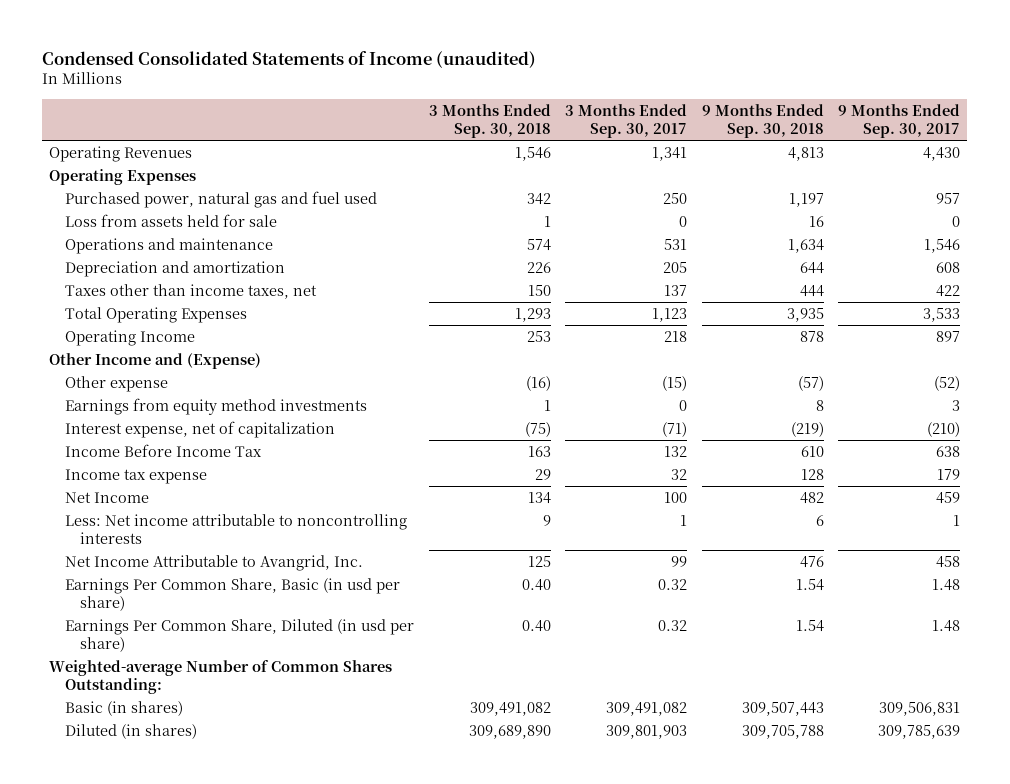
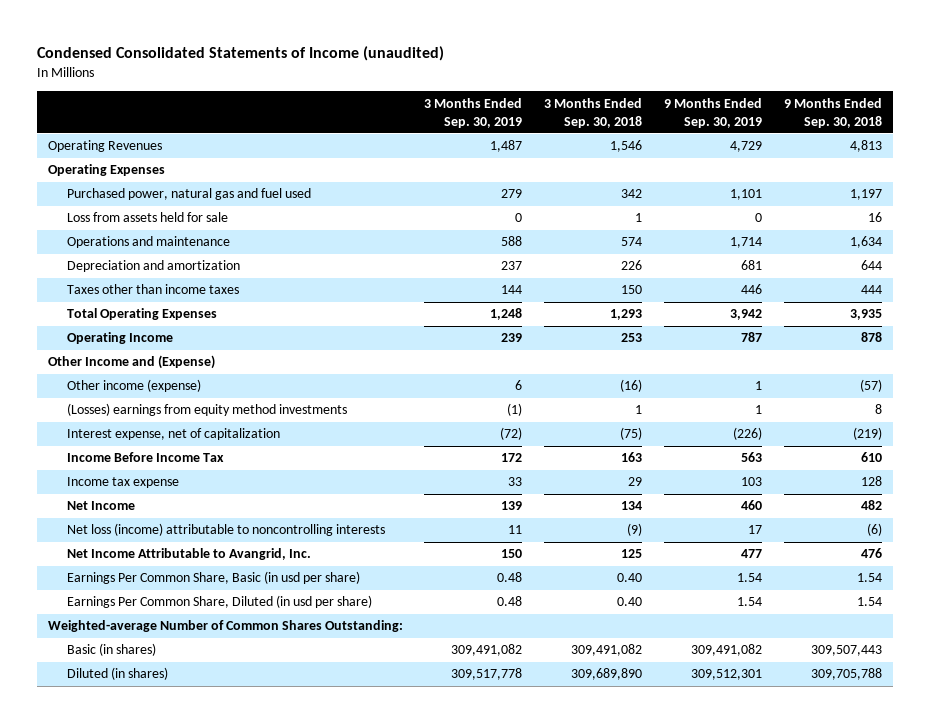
- | 3 Months Ended Sep. 30, 2018 | 3 Months Ended Sep. 30, 2017 | 9 Months Ended Sep. 30, 2018 | 9 Months Ended Sep. 30, 2017
+ | 3 Months Ended Sep. 30, 2019 | 3 Months Ended Sep. 30, 2018 | 9 Months Ended Sep. 30, 2019 | 9 Months Ended Sep. 30, 2018
- Taxes other than income taxes, net | 150 | 137 | 444 | 422
+ Taxes other than income taxes | 144 | 150 | 446 | 444
- Other expense | (16) | (15) | (57) | (52)
- Earnings from equity method investments | 1 | 0 | 8 | 3
+ Other income (expense) | 6 | (16) | 1 | (57)
+ (Losses) earnings from equity method investments | (1) | 1 | 1 | 8
- Less: Net income attributable to noncontrolling interests | 9 | 1 | 6 | 1
+ Net loss (income) attributable to noncontrolling interests | 11 | (9) | 17 | (6)

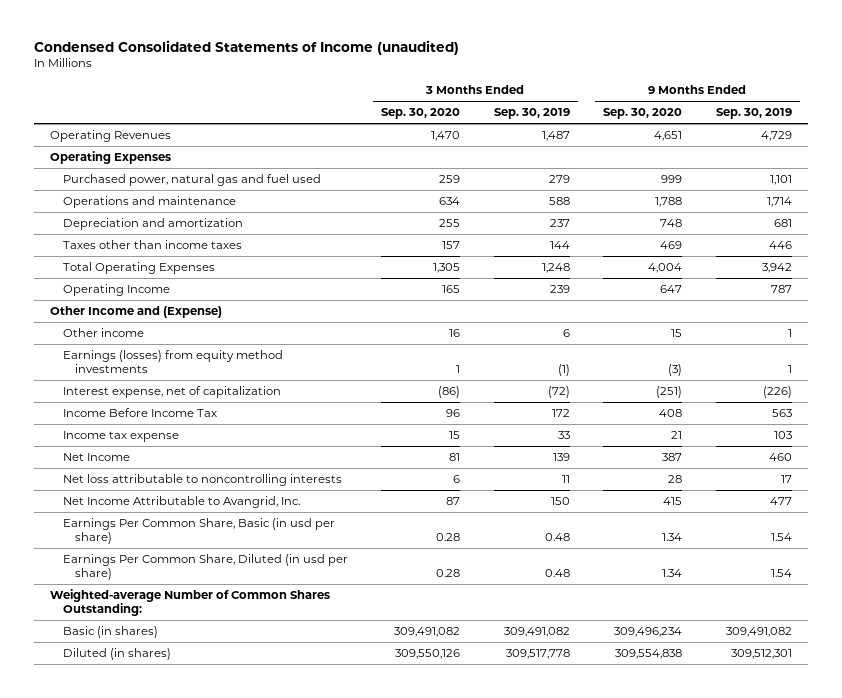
- | 3 Months Ended Sep. 30, 2019 | 3 Months Ended Sep. 30, 2018 | 9 Months Ended Sep. 30, 2019 | 9 Months Ended Sep. 30, 2018
+ | 3 Months Ended Sep. 30, 2020 | 3 Months Ended Sep. 30, 2019 | 9 Months Ended Sep. 30, 2020 | 9 Months Ended Sep. 30, 2019
- Loss from assets held for sale | 0 | 1 | 0 | 16
- Other income (expense) | 6 | (16) | 1 | (57)
- (Losses) earnings from equity method investments | (1) | 1 | 1 | 8
+ Other income | 16 | 6 | 15 | 1
+ Earnings (losses) from equity method investments | 1 | (1) | (3) | 1
- Net loss (income) attributable to noncontrolling interests | 11 | (9) | 17 | (6)
+ Net loss attributable to noncontrolling interests | 6 | 11 | 28 | 17

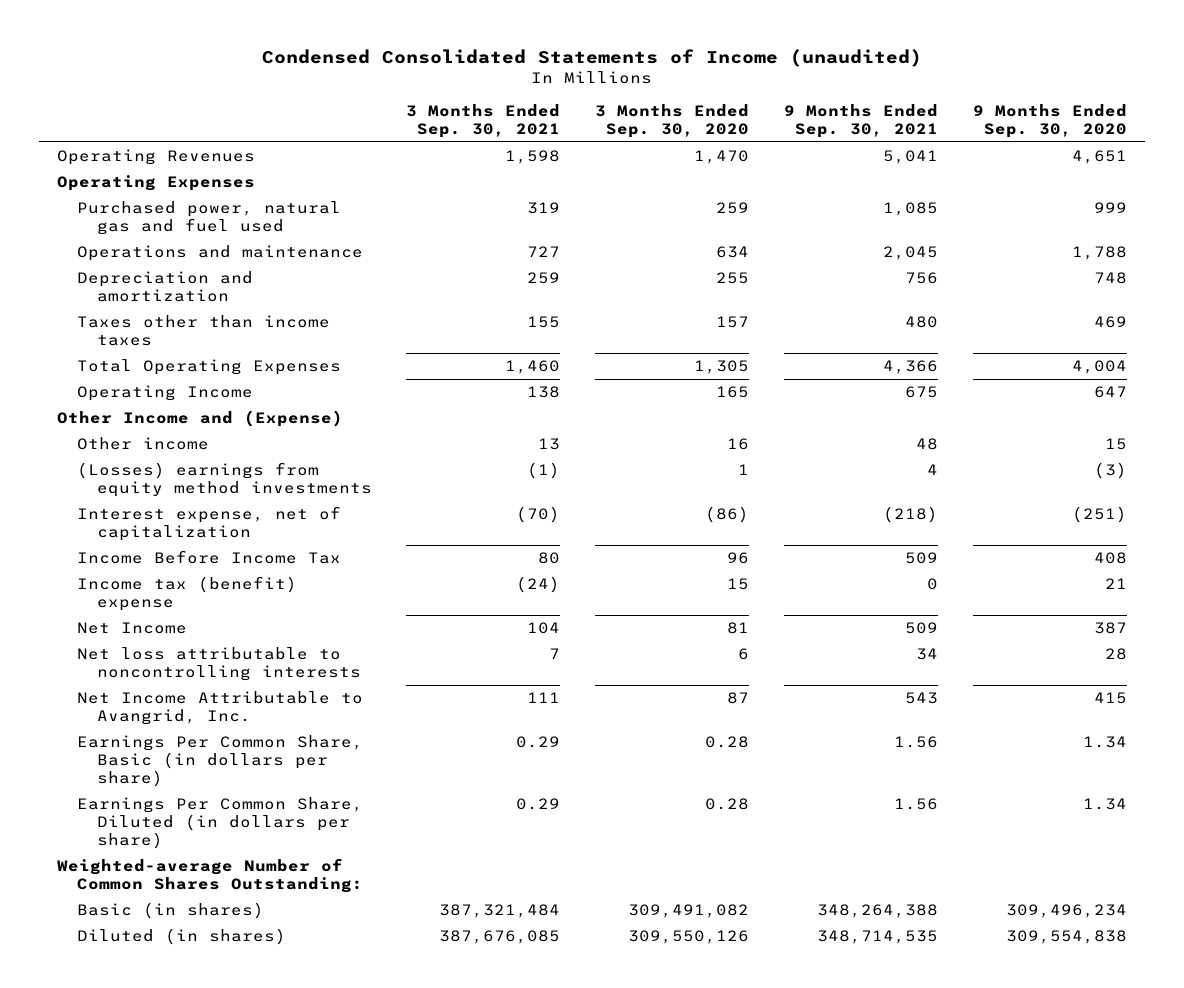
- | 3 Months Ended Sep. 30, 2020 | 3 Months Ended Sep. 30, 2019 | 9 Months Ended Sep. 30, 2020 | 9 Months Ended Sep. 30, 2019
+ | 3 Months Ended Sep. 30, 2021 | 3 Months Ended Sep. 30, 2020 | 9 Months Ended Sep. 30, 2021 | 9 Months Ended Sep. 30, 2020
- Earnings (losses) from equity method investments | 1 | (1) | (3) | 1
+ (Losses) earnings from equity method investments | (1) | 1 | 4 | (3)
- Income tax expense | 15 | 33 | 21 | 103
+ Income tax (benefit) expense | (24) | 15 | 0 | 21
- Earnings Per Common Share, Basic (in usd per share) | 0.28 | 0.48 | 1.34 | 1.54
- Earnings Per Common Share, Diluted (in usd per share) | 0.28 | 0.48 | 1.34 | 1.54
+ Earnings Per Common Share, Basic (in dollars per share) | 0.29 | 0.28 | 1.56 | 1.34
+ Earnings Per Common Share, Diluted (in dollars per share) | 0.29 | 0.28 | 1.56 | 1.34

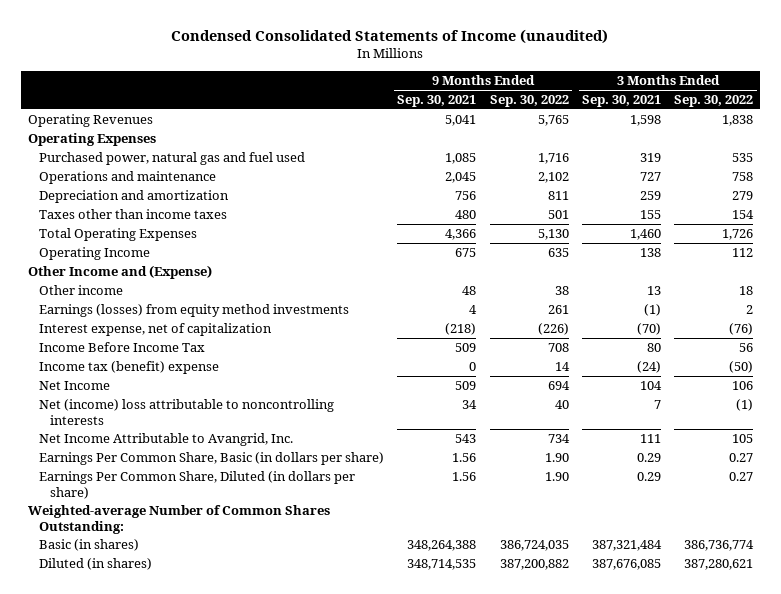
- | 3 Months Ended Sep. 30, 2021 | 3 Months Ended Sep. 30, 2020 | 9 Months Ended Sep. 30, 2021 | 9 Months Ended Sep. 30, 2020
+ | 9 Months Ended Sep. 30, 2021 | 9 Months Ended Sep. 30, 2022 | 3 Months Ended Sep. 30, 2021 | 3 Months Ended Sep. 30, 2022
- (Losses) earnings from equity method investments | (1) | 1 | 4 | (3)
+ Earnings (losses) from equity method investments | 4 | 261 | (1) | 2
- Net loss attributable to noncontrolling interests | 7 | 6 | 34 | 28
+ Net (income) loss attributable to noncontrolling interests | 34 | 40 | 7 | (1)

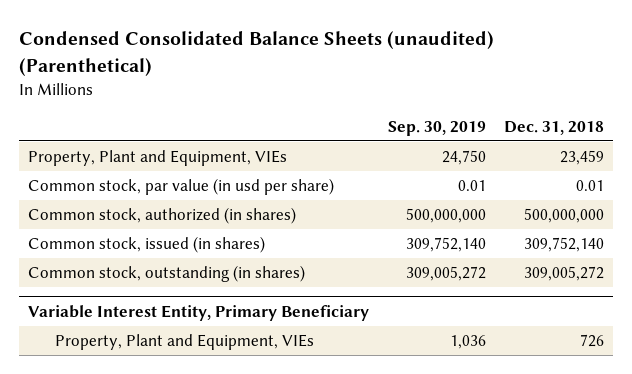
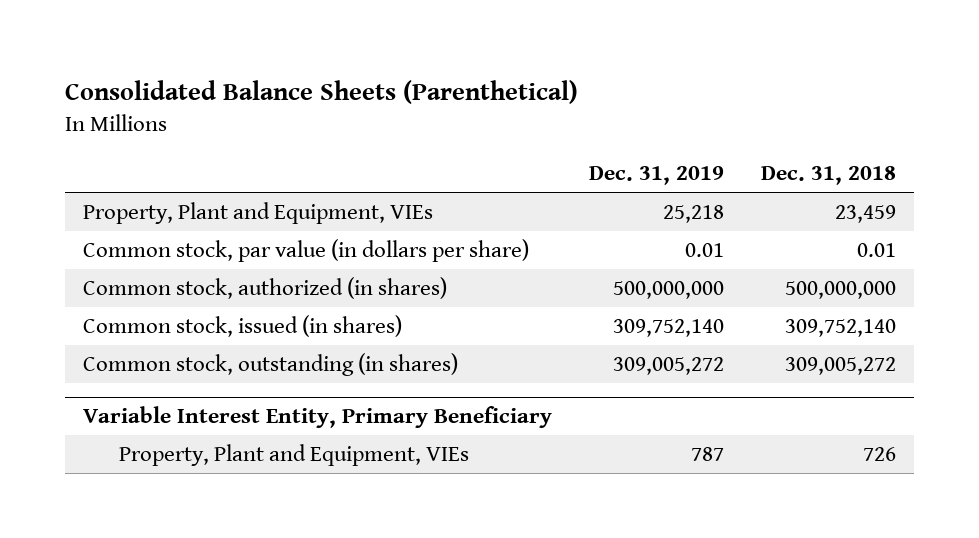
- Condensed Consolidated Balance Sheets (unaudited) (Parenthetical)
+ Consolidated Balance Sheets (Parenthetical)
- | Sep. 30, 2019 | Dec. 31, 2018
+ | Dec. 31, 2019 | Dec. 31, 2018
- Common stock, par value (in usd per share) | 0.01 | 0.01
+ Common stock, par value (in dollars per share) | 0.01 | 0.01

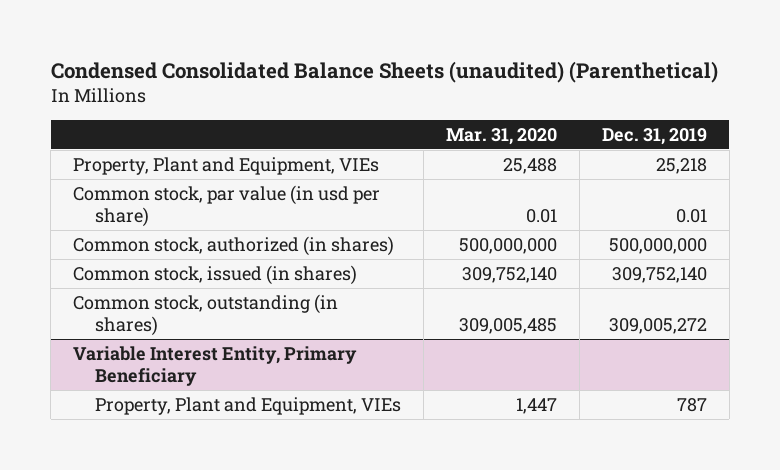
- Consolidated Balance Sheets (Parenthetical)
+ Condensed Consolidated Balance Sheets (unaudited) (Parenthetical)
- | Dec. 31, 2019 | Dec. 31, 2018
+ | Mar. 31, 2020 | Dec. 31, 2019
- Common stock, par value (in dollars per share) | 0.01 | 0.01
+ Common stock, par value (in usd per share) | 0.01 | 0.01

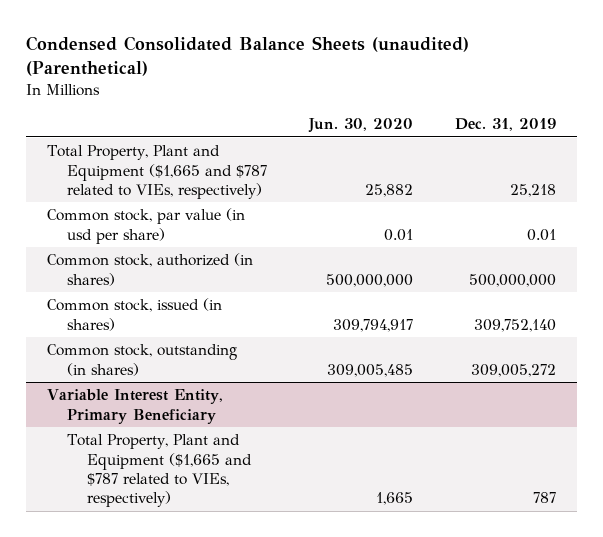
- | Mar. 31, 2020 | Dec. 31, 2019
+ | Jun. 30, 2020 | Dec. 31, 2019
- Property, Plant and Equipment, VIEs | 25,488 | 25,218
+ Total Property, Plant and Equipment ($1,665 and $787 related to VIEs, respectively) | 25,882 | 25,218
@ Variable Interest Entity, Primary Beneficiary
- Property, Plant and Equipment, VIEs | 1,447 | 787
+ Total Property, Plant and Equipment ($1,665 and $787 related to VIEs, respectively) | 1,665 | 787

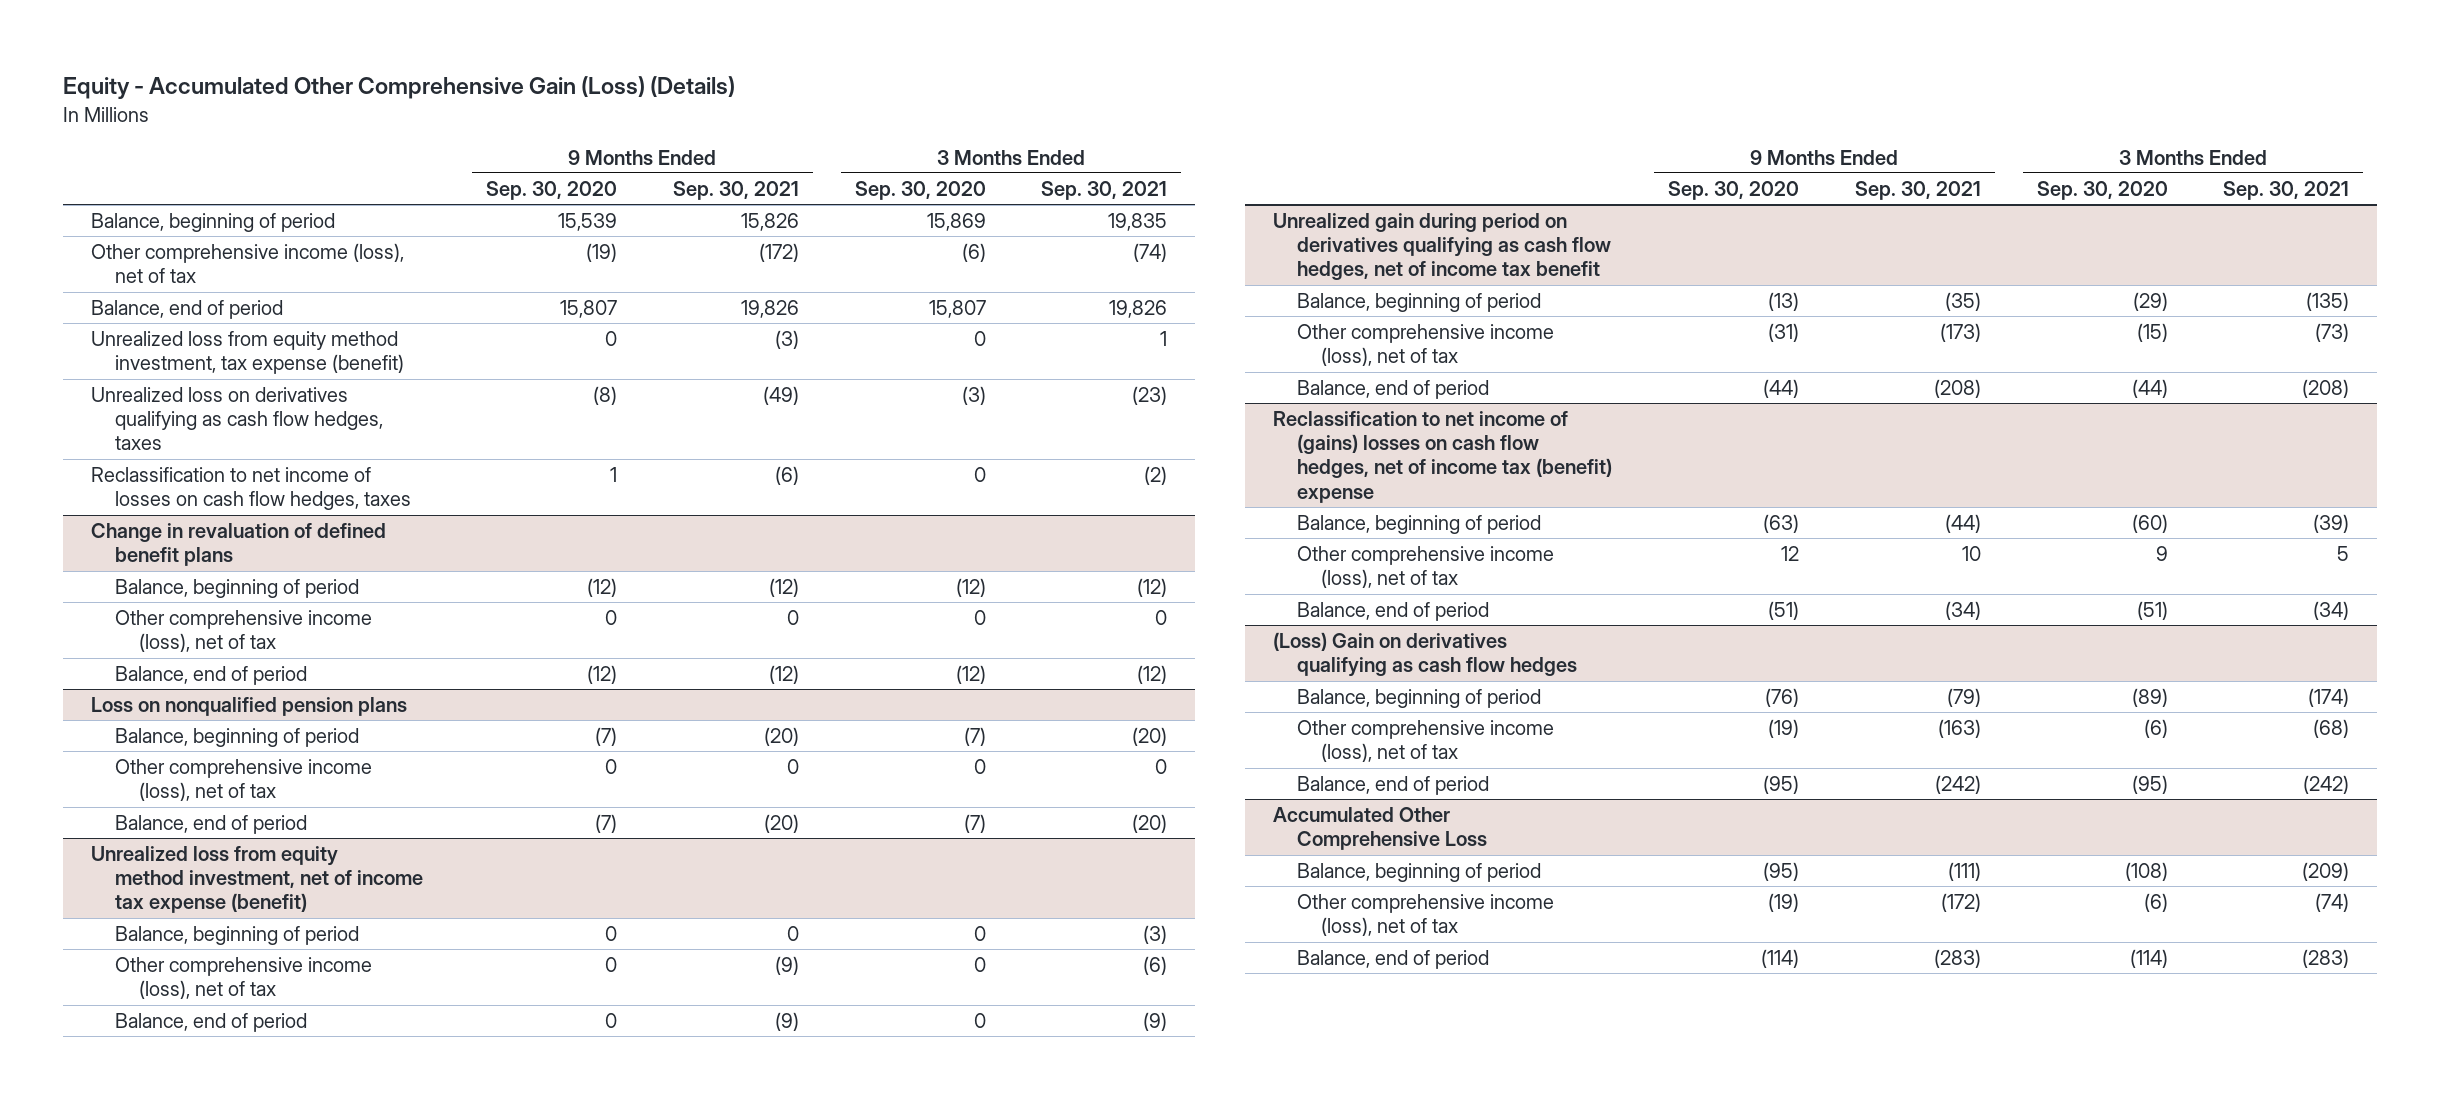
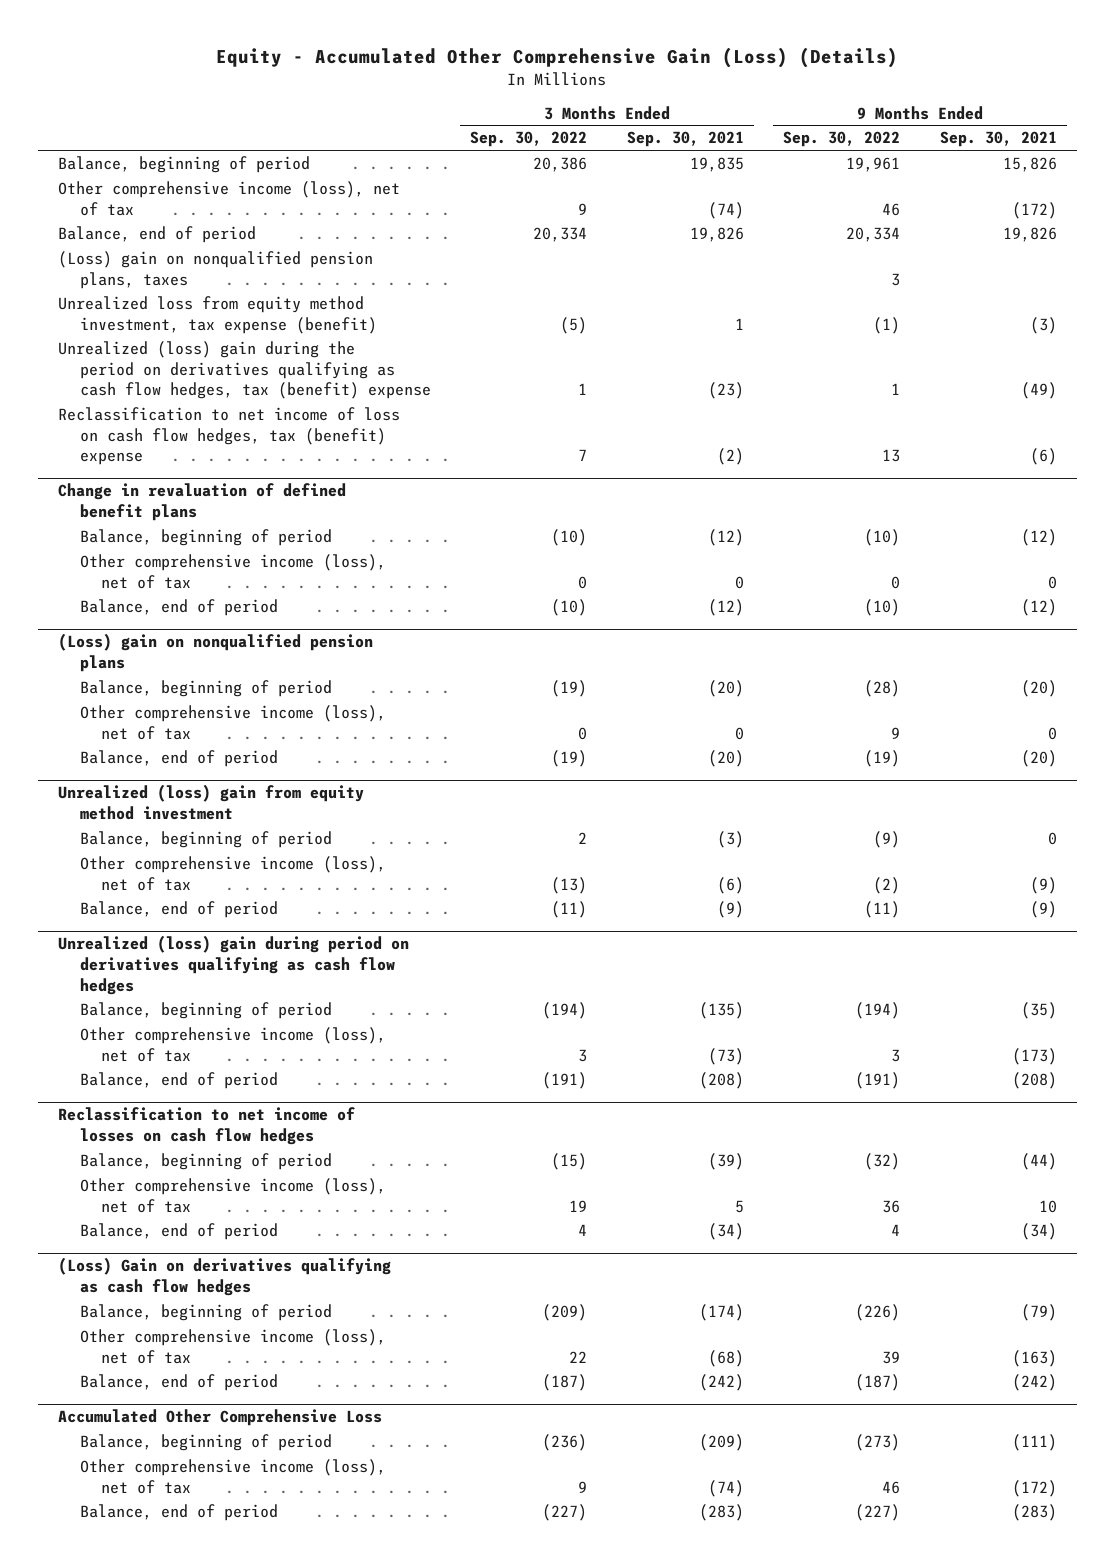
- | 9 Months Ended Sep. 30, 2020 | 9 Months Ended Sep. 30, 2021 | 3 Months Ended Sep. 30, 2020 | 3 Months Ended Sep. 30, 2021
+ | 3 Months Ended Sep. 30, 2022 | 3 Months Ended Sep. 30, 2021 | 9 Months Ended Sep. 30, 2022 | 9 Months Ended Sep. 30, 2021
+ (Loss) gain on nonqualified pension plans, taxes | | | 3 |
- Unrealized loss on derivatives qualifying as cash flow hedges, taxes | (8) | (49) | (3) | (23)
- Reclassification to net income of losses on cash flow hedges, taxes | 1 | (6) | 0 | (2)
+ Unrealized (loss) gain during the period on derivatives qualifying as cash flow hedges, tax (benefit) expense | 1 | (23) | 1 | (49)
+ Reclassification to net income of loss on cash flow hedges, tax (benefit) expense | 7 | (2) | 13 | (6)
- Loss on nonqualified pension plans
+ (Loss) gain on nonqualified pension plans
- Unrealized loss from equity method investment, net of income tax expense (benefit)
+ Unrealized (loss) gain from equity method investment
- Unrealized gain during period on derivatives qualifying as cash flow hedges, net of income tax benefit
+ Unrealized (loss) gain during period on derivatives qualifying as cash flow hedges
- Reclassification to net income of (gains) losses on cash flow hedges, net of income tax (benefit) expense
+ Reclassification to net income of losses on cash flow hedges

